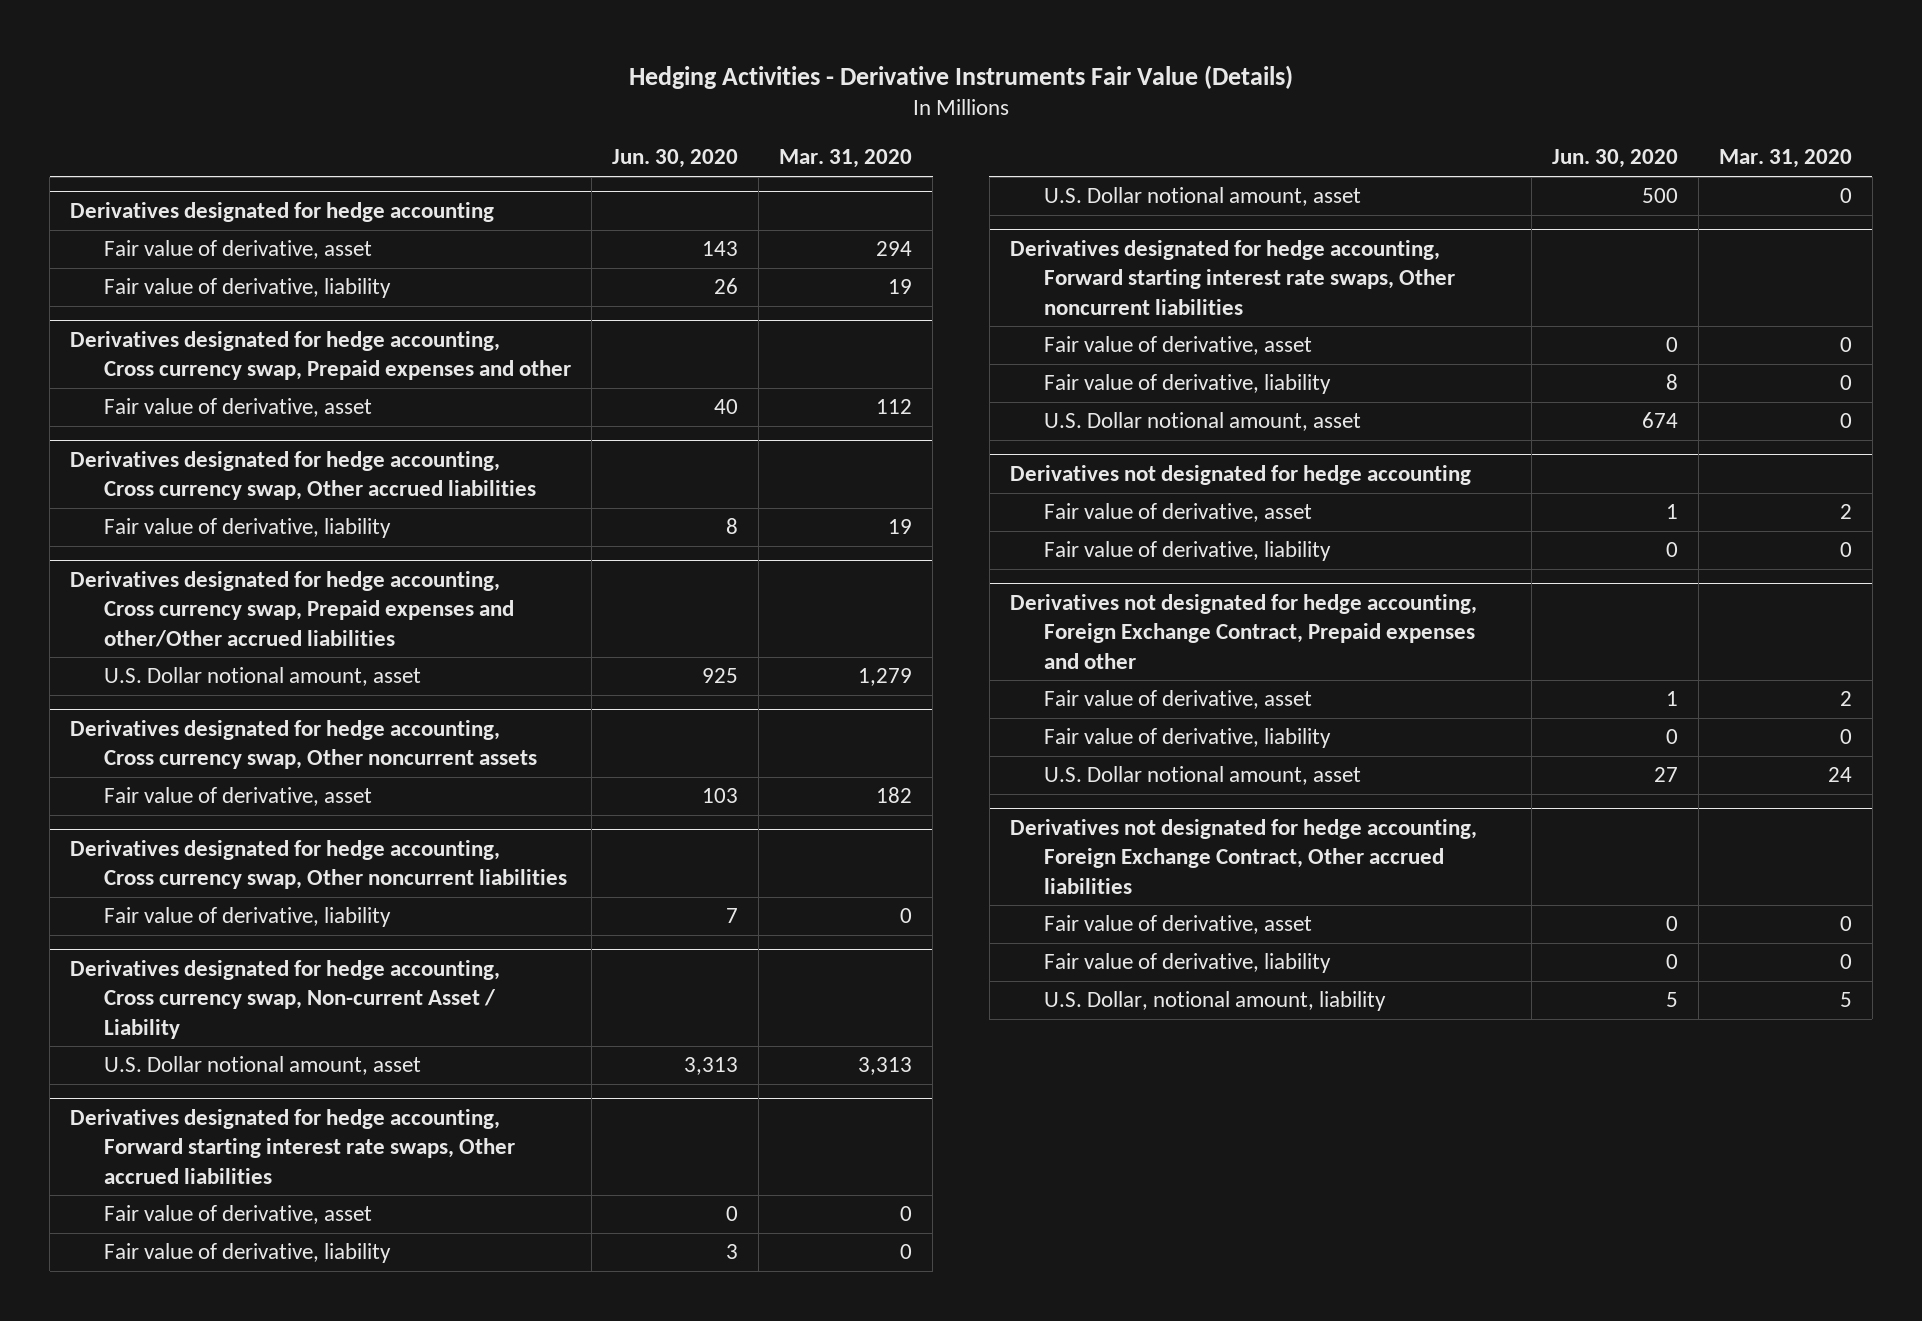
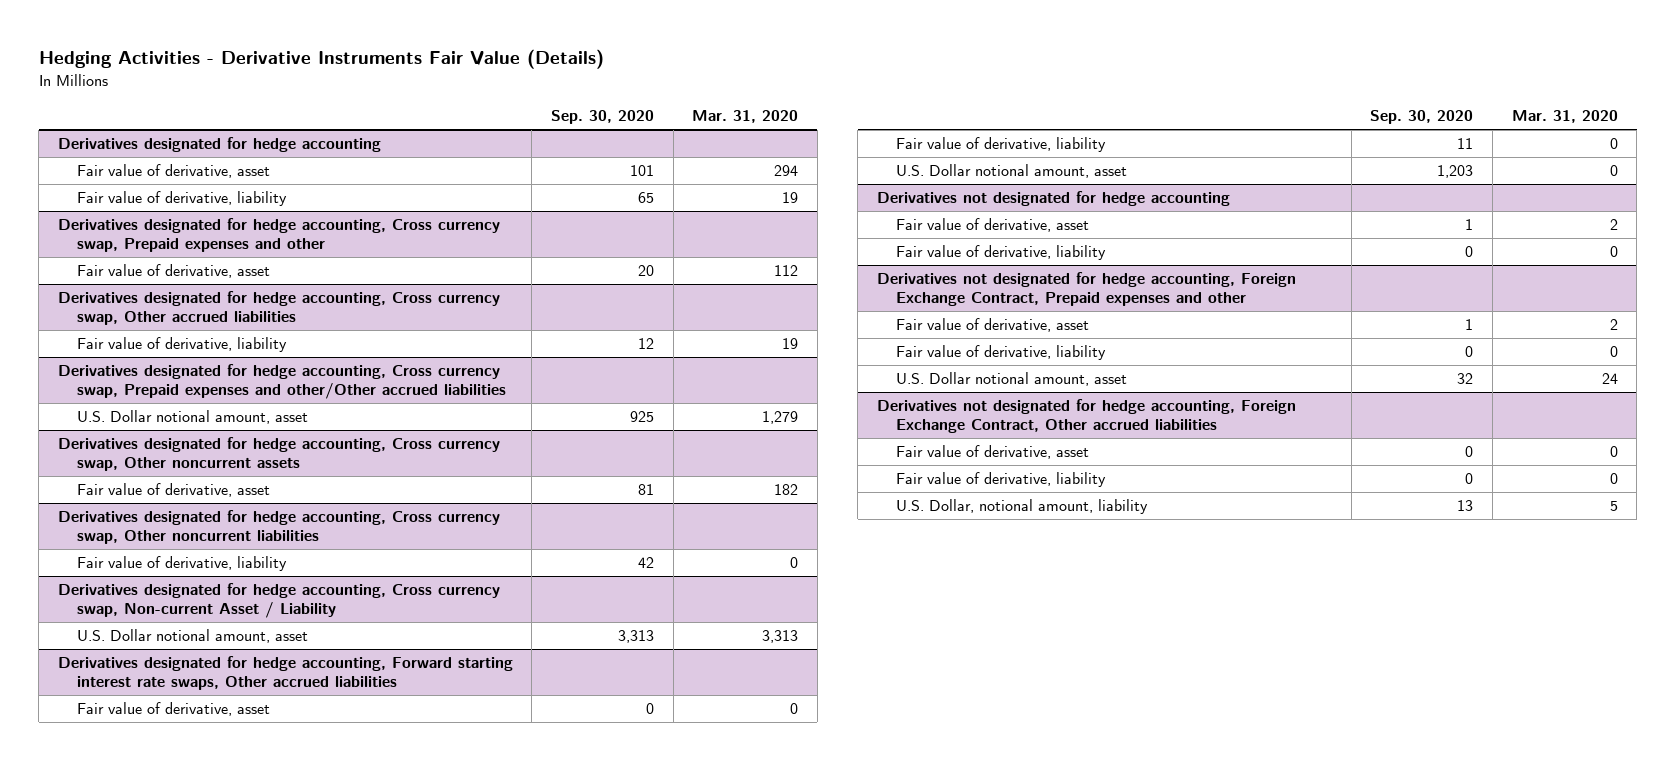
- | Jun. 30, 2020 | Mar. 31, 2020
+ | Sep. 30, 2020 | Mar. 31, 2020
- Derivatives designated for hedge accounting, Forward starting interest rate swaps, Other noncurrent liabilities
- Fair value of derivative, asset | 0 | 0
- Fair value of derivative, liability | 8 | 0
- U.S. Dollar notional amount, asset | 674 | 0

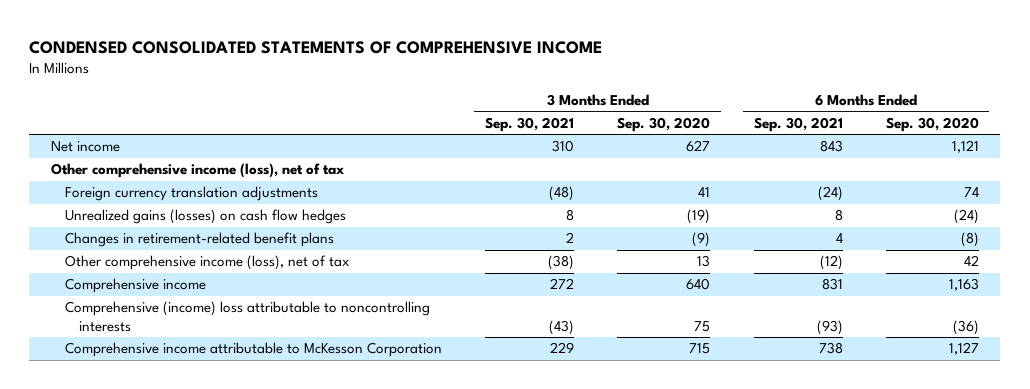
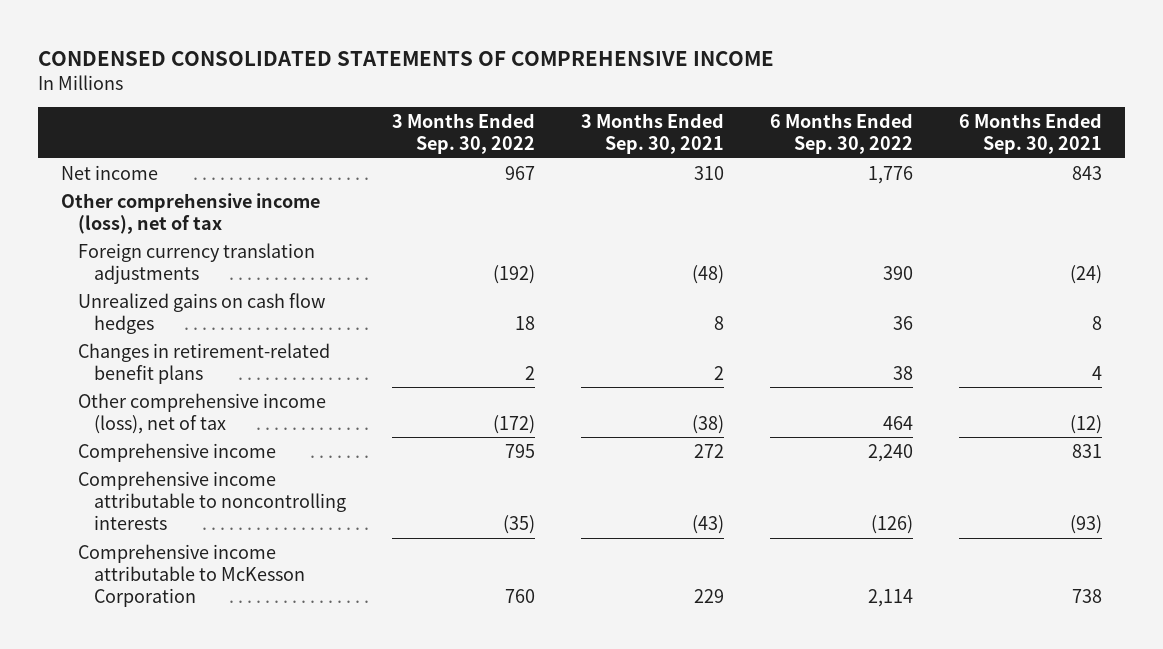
- | 3 Months Ended Sep. 30, 2021 | 3 Months Ended Sep. 30, 2020 | 6 Months Ended Sep. 30, 2021 | 6 Months Ended Sep. 30, 2020
+ | 3 Months Ended Sep. 30, 2022 | 3 Months Ended Sep. 30, 2021 | 6 Months Ended Sep. 30, 2022 | 6 Months Ended Sep. 30, 2021
- Unrealized gains (losses) on cash flow hedges | 8 | (19) | 8 | (24)
+ Unrealized gains on cash flow hedges | 18 | 8 | 36 | 8
- Comprehensive (income) loss attributable to noncontrolling interests | (43) | 75 | (93) | (36)
+ Comprehensive income attributable to noncontrolling interests | (35) | (43) | (126) | (93)

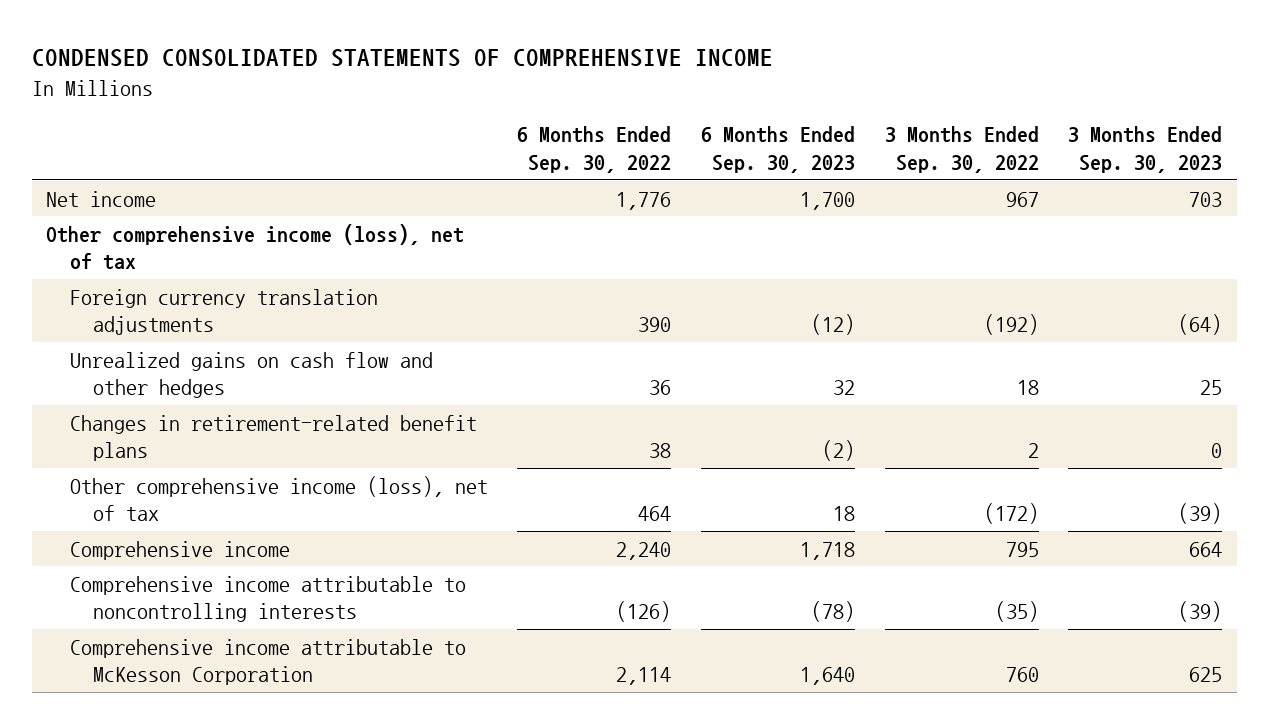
- | 3 Months Ended Sep. 30, 2022 | 3 Months Ended Sep. 30, 2021 | 6 Months Ended Sep. 30, 2022 | 6 Months Ended Sep. 30, 2021
+ | 6 Months Ended Sep. 30, 2022 | 6 Months Ended Sep. 30, 2023 | 3 Months Ended Sep. 30, 2022 | 3 Months Ended Sep. 30, 2023
- Unrealized gains on cash flow hedges | 18 | 8 | 36 | 8
+ Unrealized gains on cash flow and other hedges | 36 | 32 | 18 | 25

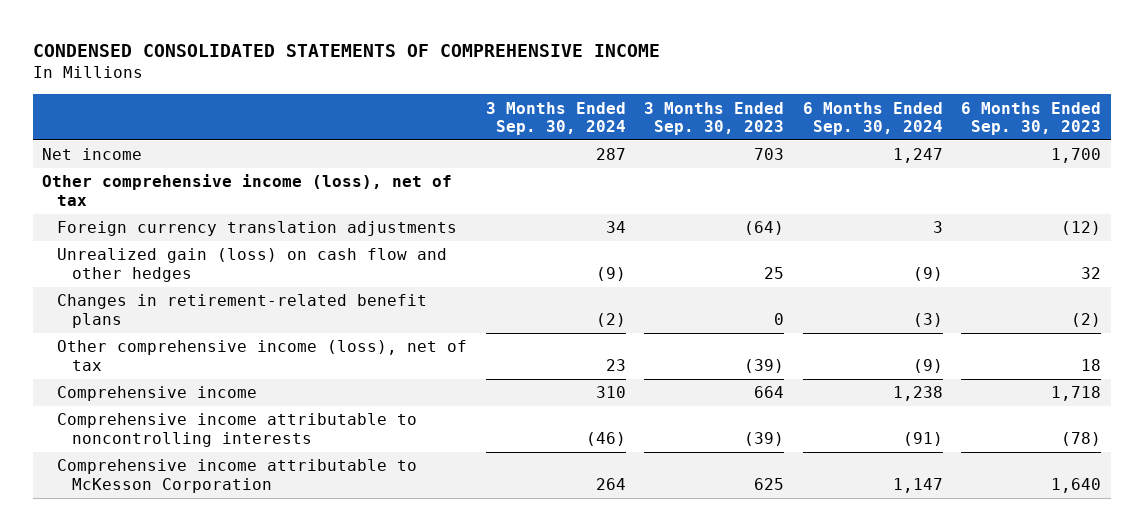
- | 6 Months Ended Sep. 30, 2022 | 6 Months Ended Sep. 30, 2023 | 3 Months Ended Sep. 30, 2022 | 3 Months Ended Sep. 30, 2023
+ | 3 Months Ended Sep. 30, 2024 | 3 Months Ended Sep. 30, 2023 | 6 Months Ended Sep. 30, 2024 | 6 Months Ended Sep. 30, 2023
- Unrealized gains on cash flow and other hedges | 36 | 32 | 18 | 25
+ Unrealized gain (loss) on cash flow and other hedges | (9) | 25 | (9) | 32

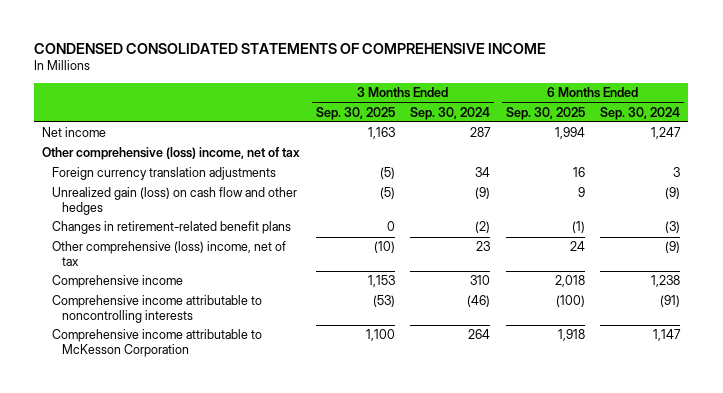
- | 3 Months Ended Sep. 30, 2024 | 3 Months Ended Sep. 30, 2023 | 6 Months Ended Sep. 30, 2024 | 6 Months Ended Sep. 30, 2023
+ | 3 Months Ended Sep. 30, 2025 | 3 Months Ended Sep. 30, 2024 | 6 Months Ended Sep. 30, 2025 | 6 Months Ended Sep. 30, 2024
- Other comprehensive income (loss), net of tax
+ Other comprehensive (loss) income, net of tax
- Other comprehensive income (loss), net of tax | 23 | (39) | (9) | 18
+ Other comprehensive (loss) income, net of tax | (10) | 23 | 24 | (9)

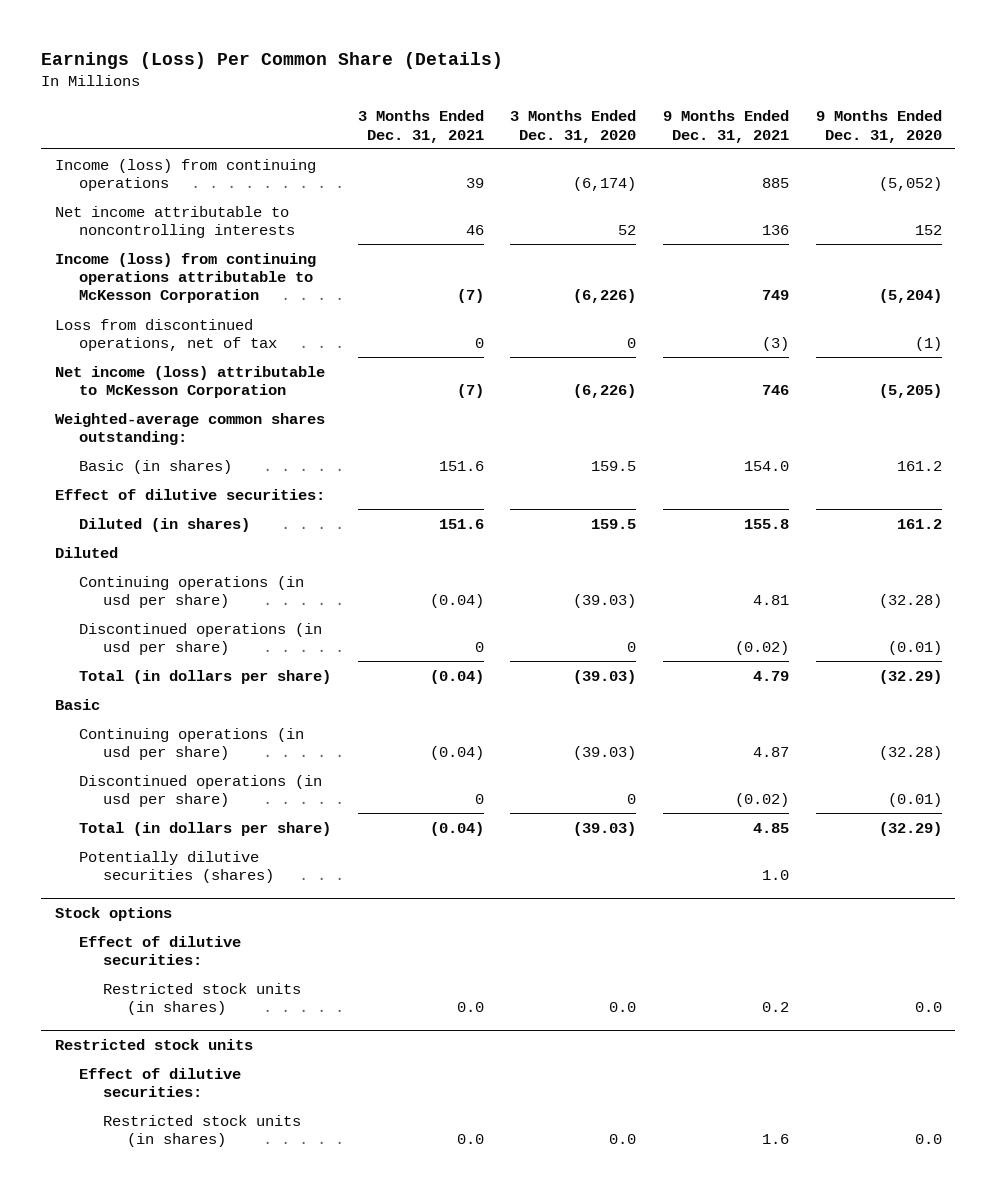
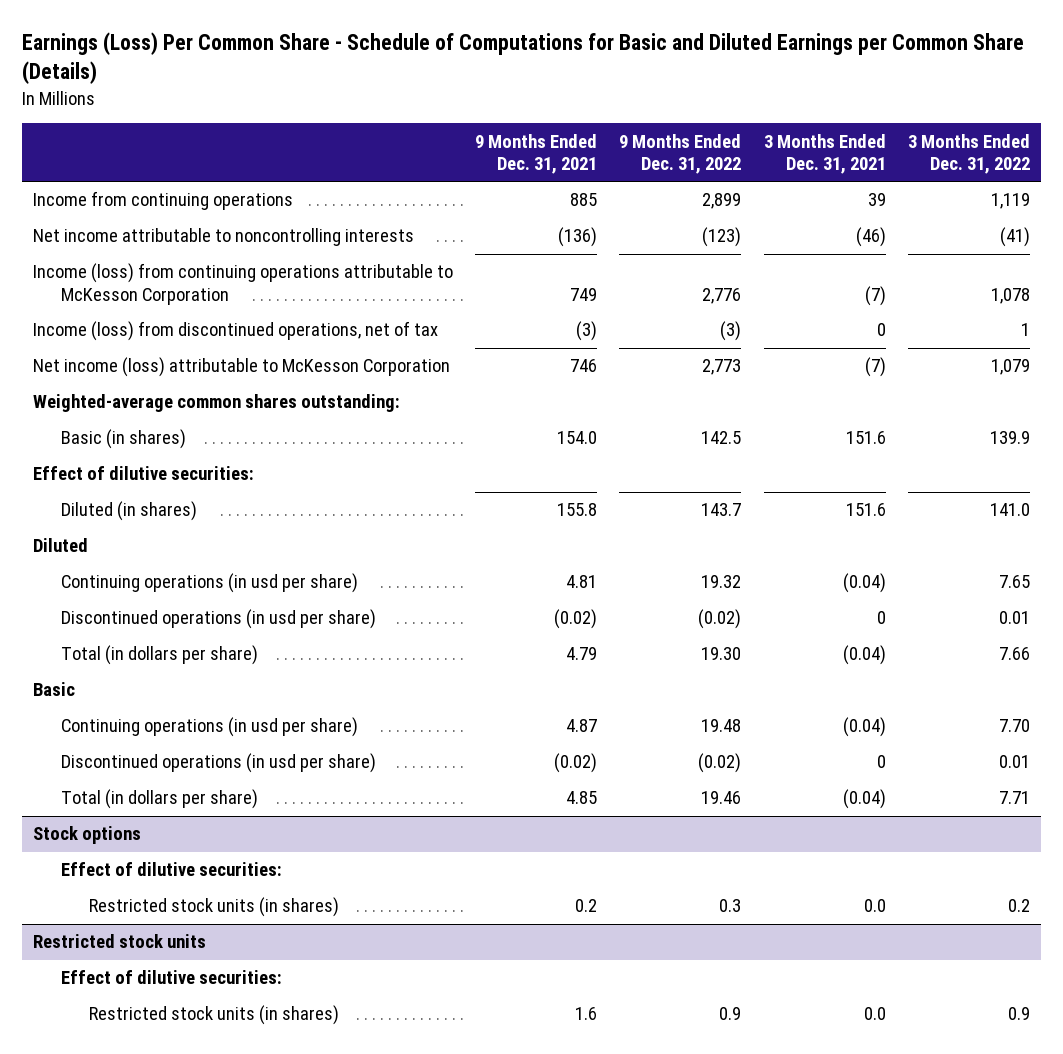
- Earnings (Loss) Per Common Share (Details)
+ Earnings (Loss) Per Common Share - Schedule of Computations for Basic and Diluted Earnings per Common Share (Details)
- | 3 Months Ended Dec. 31, 2021 | 3 Months Ended Dec. 31, 2020 | 9 Months Ended Dec. 31, 2021 | 9 Months Ended Dec. 31, 2020
+ | 9 Months Ended Dec. 31, 2021 | 9 Months Ended Dec. 31, 2022 | 3 Months Ended Dec. 31, 2021 | 3 Months Ended Dec. 31, 2022
- Income (loss) from continuing operations | 39 | (6,174) | 885 | (5,052)
- Net income attributable to noncontrolling interests | 46 | 52 | 136 | 152
+ Income from continuing operations | 885 | 2,899 | 39 | 1,119
+ Net income attributable to noncontrolling interests | (136) | (123) | (46) | (41)
- Loss from discontinued operations, net of tax | 0 | 0 | (3) | (1)
+ Income (loss) from discontinued operations, net of tax | (3) | (3) | 0 | 1
- Potentially dilutive securities (shares) | | | 1.0 |

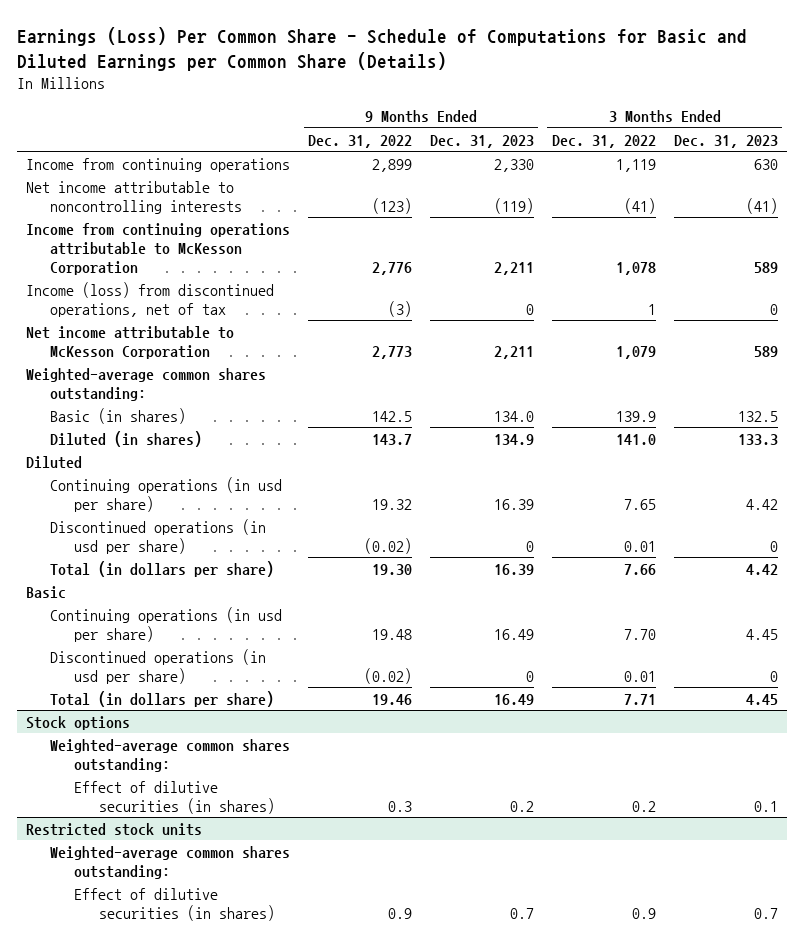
- | 9 Months Ended Dec. 31, 2021 | 9 Months Ended Dec. 31, 2022 | 3 Months Ended Dec. 31, 2021 | 3 Months Ended Dec. 31, 2022
+ | 9 Months Ended Dec. 31, 2022 | 9 Months Ended Dec. 31, 2023 | 3 Months Ended Dec. 31, 2022 | 3 Months Ended Dec. 31, 2023
- Income (loss) from continuing operations attributable to McKesson Corporation | 749 | 2,776 | (7) | 1,078
+ Income from continuing operations attributable to McKesson Corporation | 2,776 | 2,211 | 1,078 | 589
- Net income (loss) attributable to McKesson Corporation | 746 | 2,773 | (7) | 1,079
+ Net income attributable to McKesson Corporation | 2,773 | 2,211 | 1,079 | 589
- Effect of dilutive securities:
@ Stock options
- Effect of dilutive securities:
- Restricted stock units (in shares) | 0.2 | 0.3 | 0.0 | 0.2
+ Weighted-average common shares outstanding:
+ Effect of dilutive securities (in shares) | 0.3 | 0.2 | 0.2 | 0.1
@ Restricted stock units
- Effect of dilutive securities:
- Restricted stock units (in shares) | 1.6 | 0.9 | 0.0 | 0.9
+ Weighted-average common shares outstanding:
+ Effect of dilutive securities (in shares) | 0.9 | 0.7 | 0.9 | 0.7

